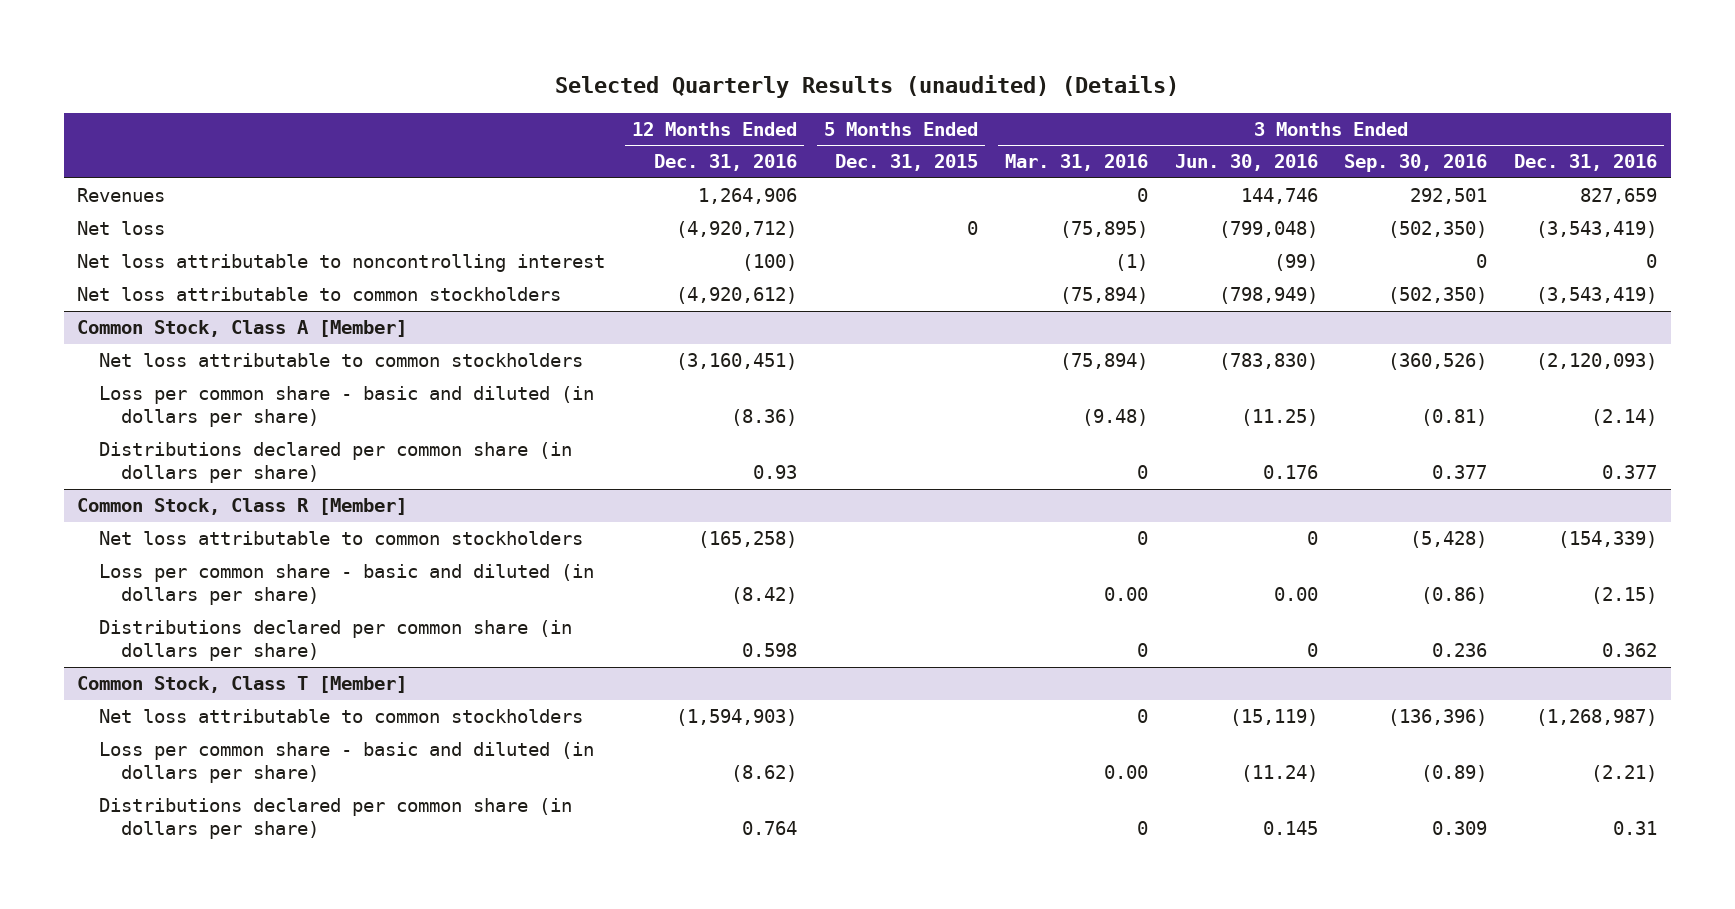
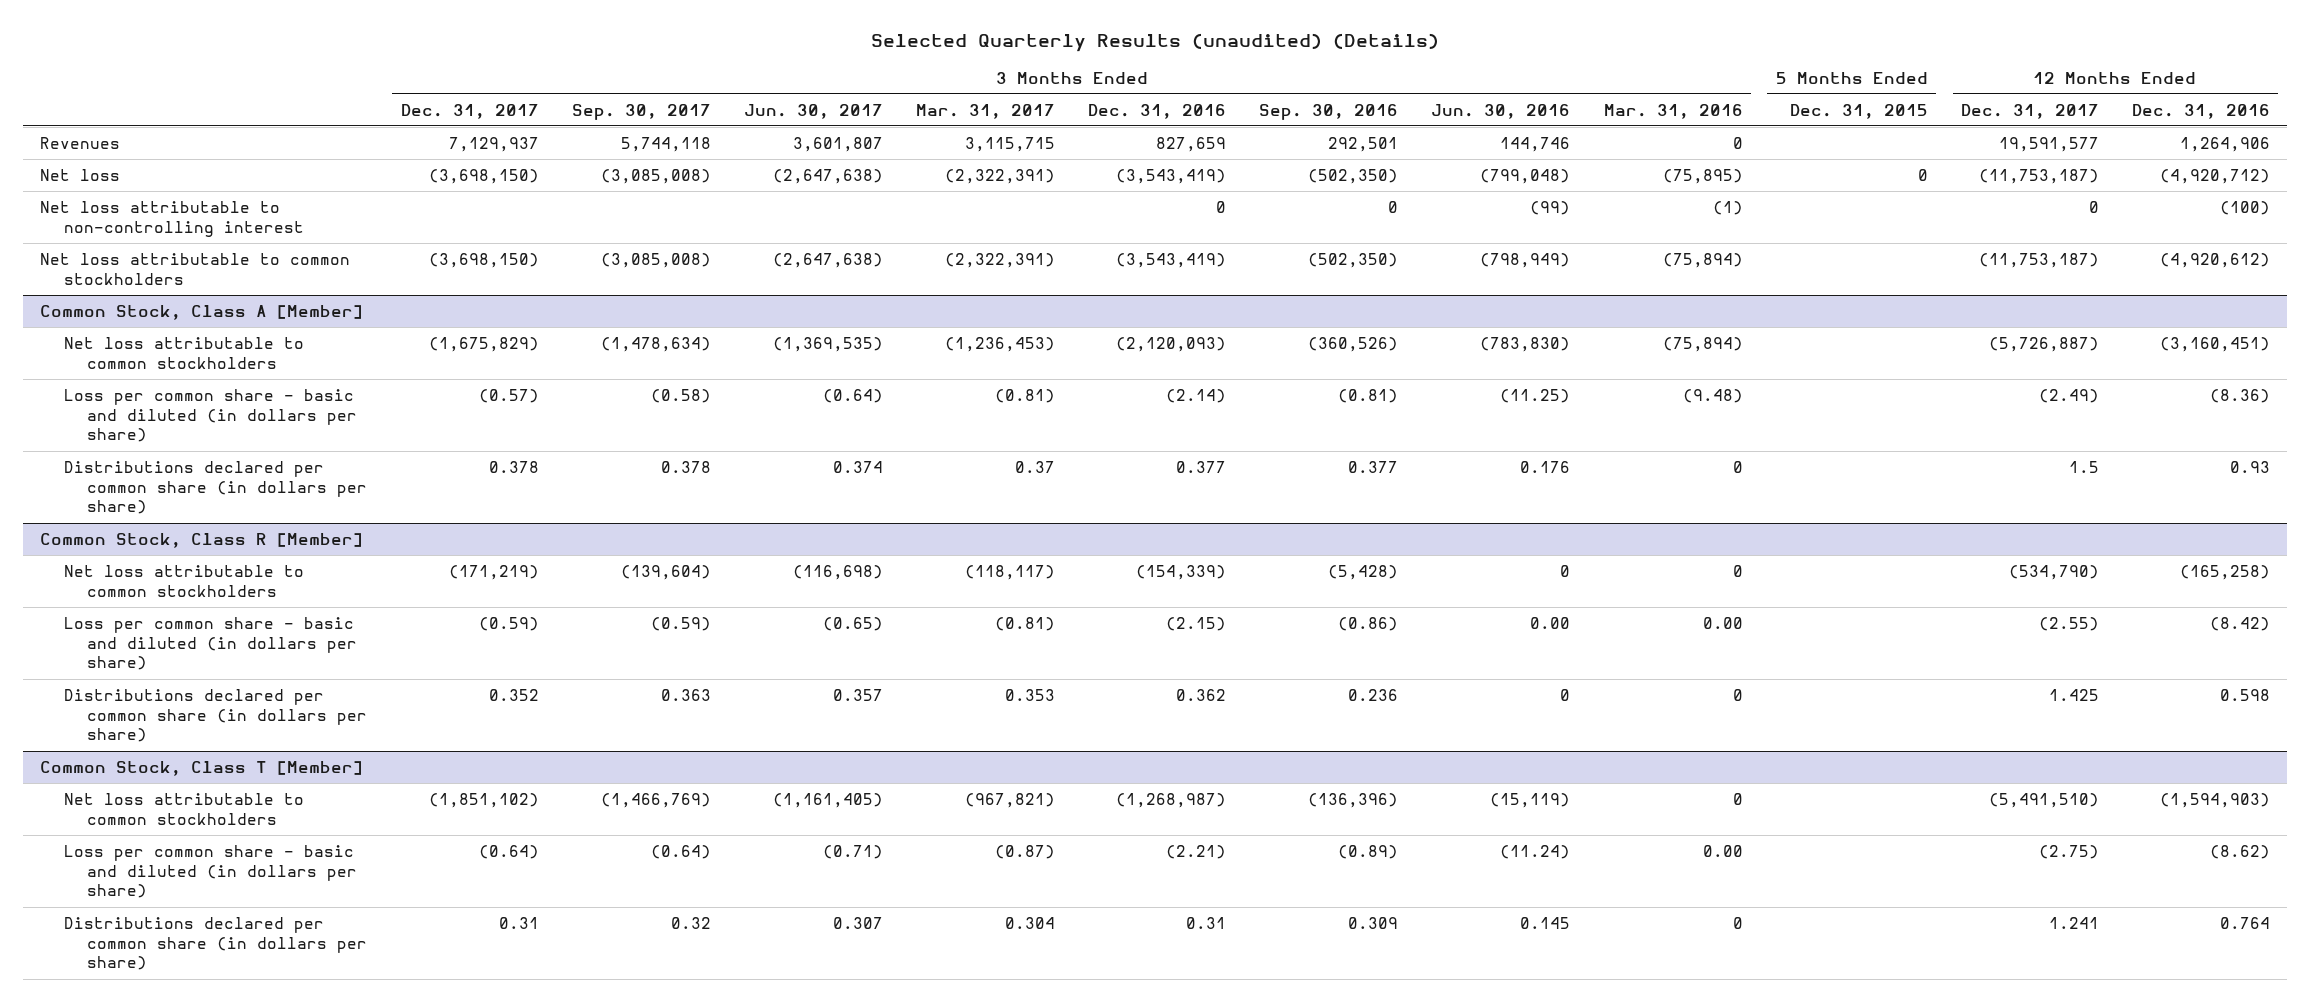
- | 12 Months Ended Dec. 31, 2016 | 5 Months Ended Dec. 31, 2015 | 3 Months Ended Mar. 31, 2016 | 3 Months Ended Jun. 30, 2016 | 3 Months Ended Sep. 30, 2016 | 3 Months Ended Dec. 31, 2016
+ | 3 Months Ended Dec. 31, 2017 | 3 Months Ended Sep. 30, 2017 | 3 Months Ended Jun. 30, 2017 | 3 Months Ended Mar. 31, 2017 | 3 Months Ended Dec. 31, 2016 | 3 Months Ended Sep. 30, 2016 | 3 Months Ended Jun. 30, 2016 | 3 Months Ended Mar. 31, 2016 | 5 Months Ended Dec. 31, 2015 | 12 Months Ended Dec. 31, 2017 | 12 Months Ended Dec. 31, 2016
- Net loss attributable to noncontrolling interest | (100) | | (1) | (99) | 0 | 0
+ Net loss attributable to non-controlling interest | | | | | 0 | 0 | (99) | (1) | | 0 | (100)

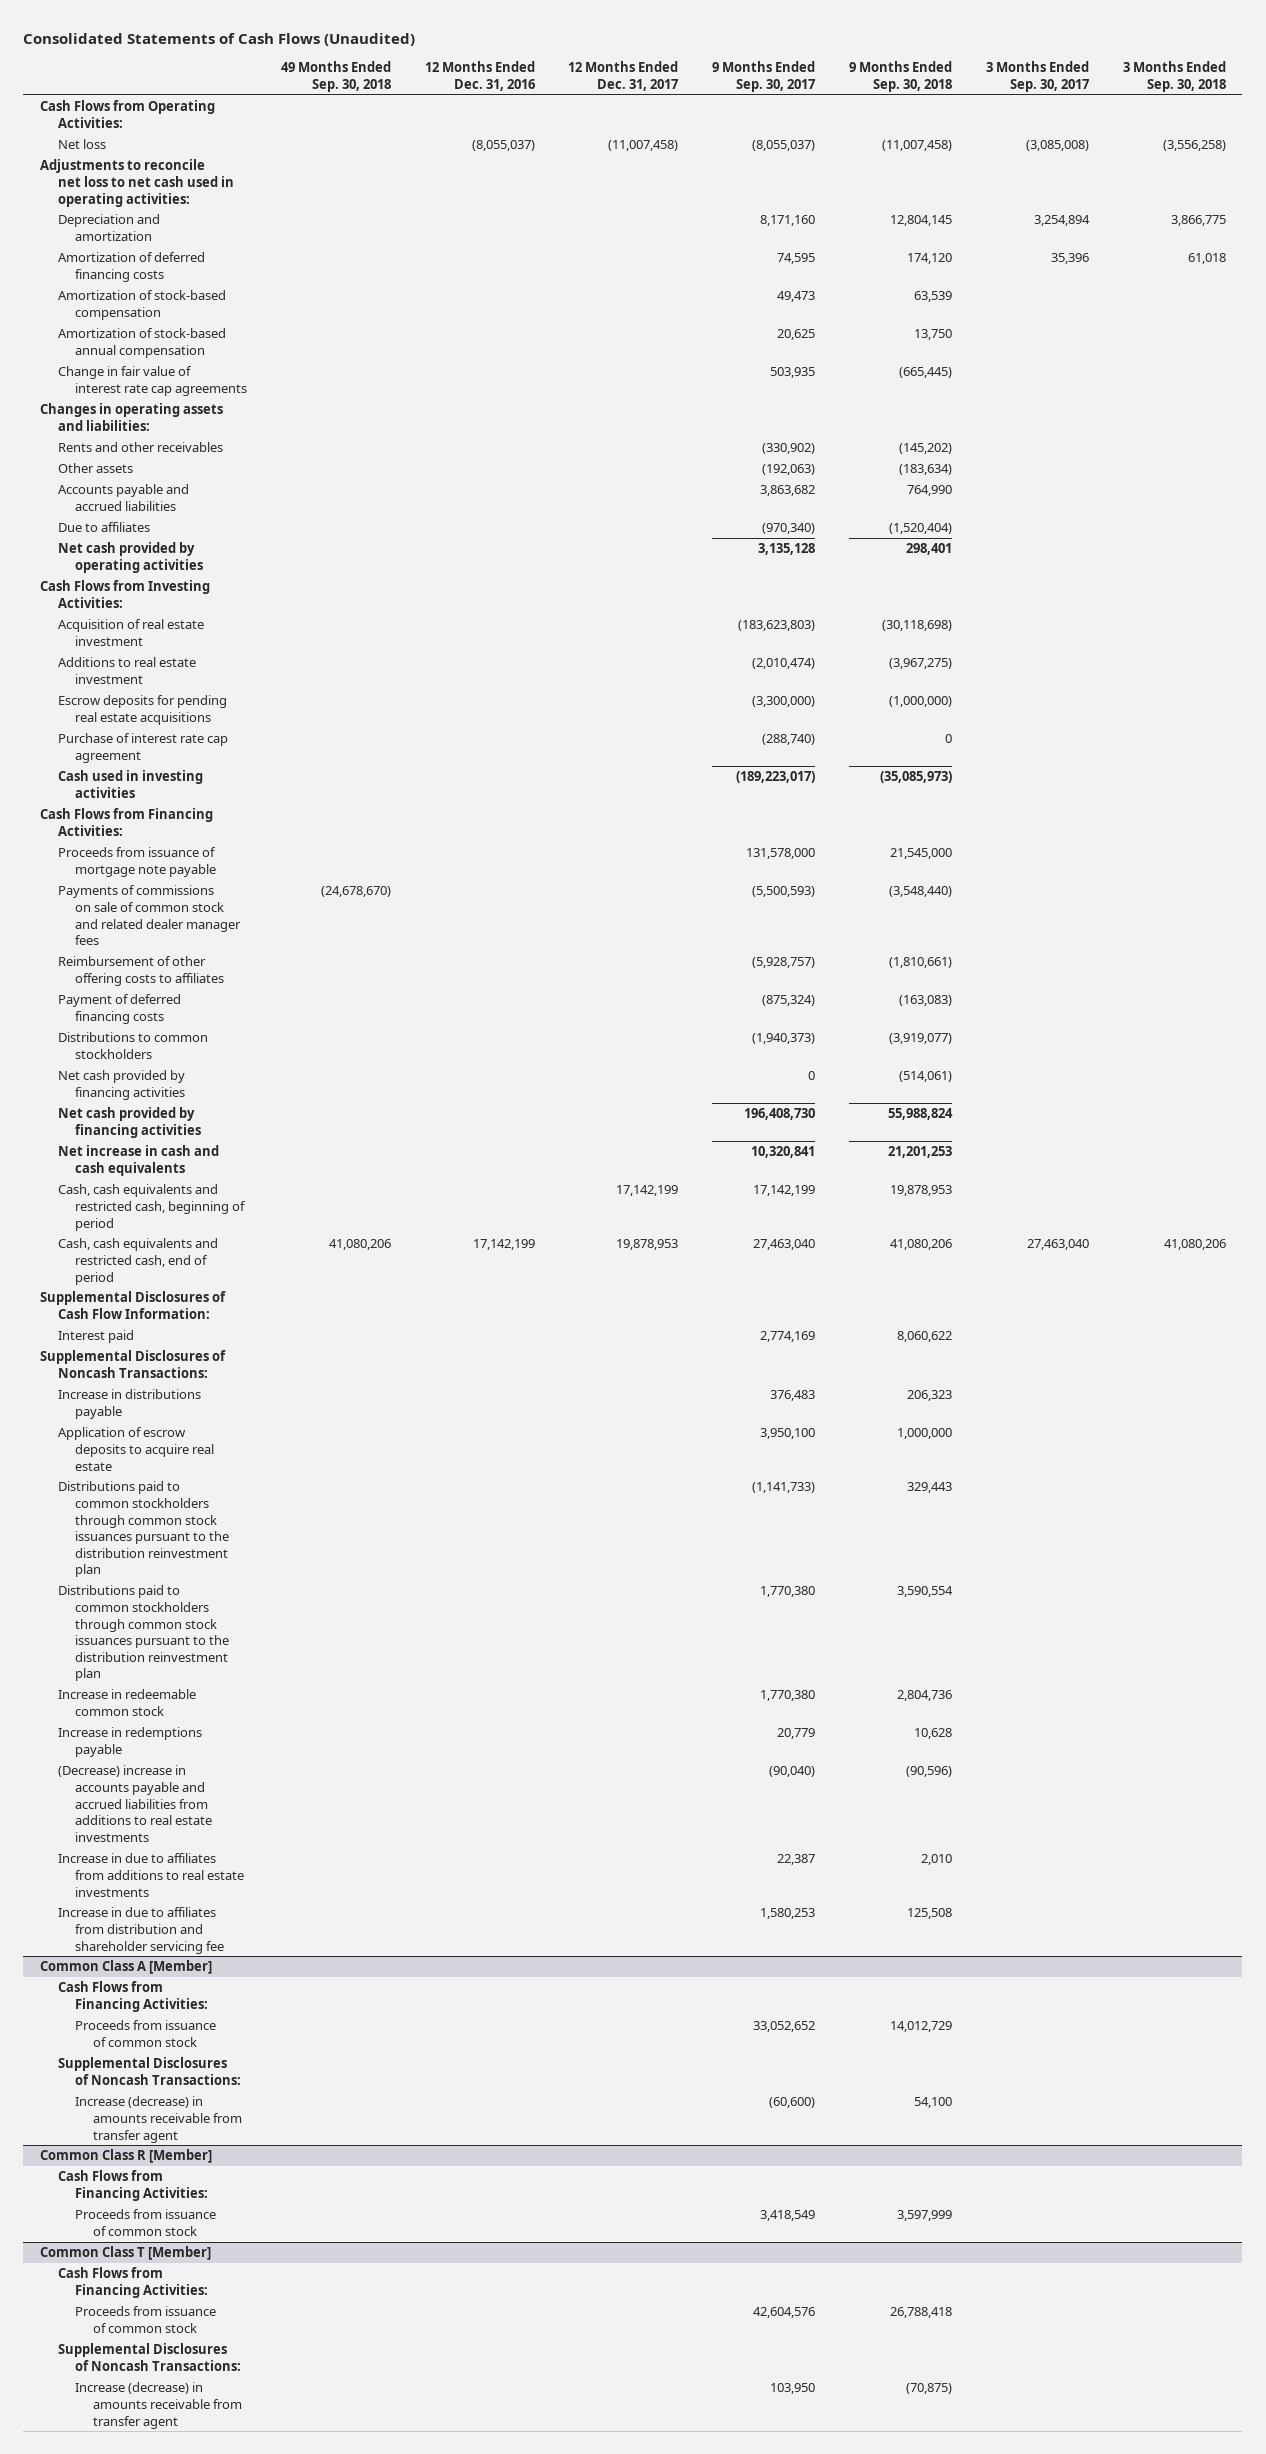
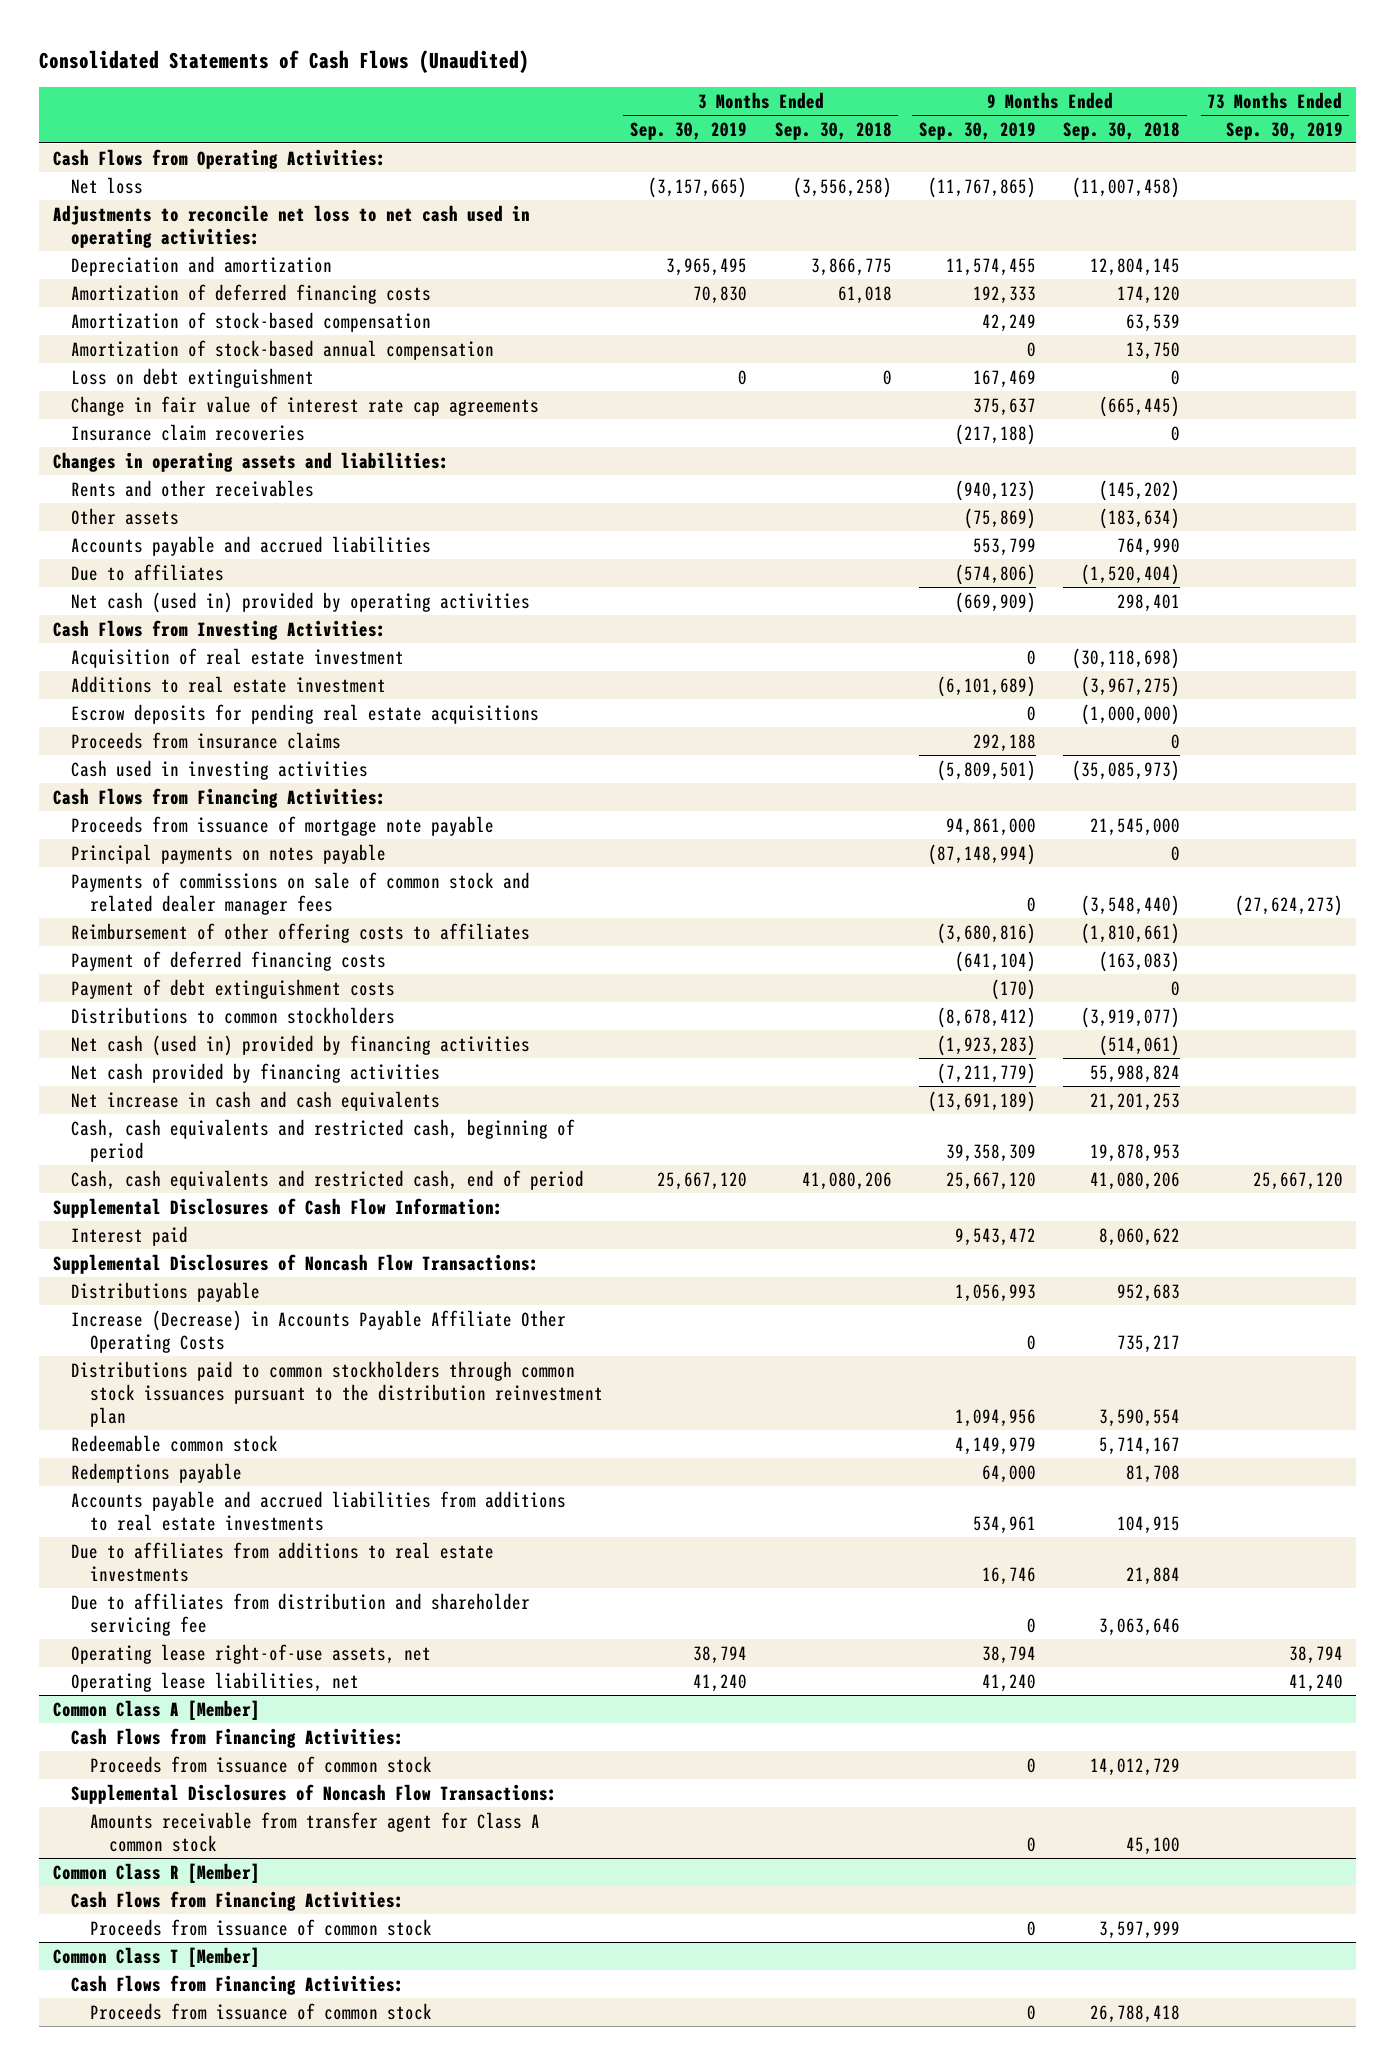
- | 49 Months Ended Sep. 30, 2018 | 12 Months Ended Dec. 31, 2016 | 12 Months Ended Dec. 31, 2017 | 9 Months Ended Sep. 30, 2017 | 9 Months Ended Sep. 30, 2018 | 3 Months Ended Sep. 30, 2017 | 3 Months Ended Sep. 30, 2018
+ | 3 Months Ended Sep. 30, 2019 | 3 Months Ended Sep. 30, 2018 | 9 Months Ended Sep. 30, 2019 | 9 Months Ended Sep. 30, 2018 | 73 Months Ended Sep. 30, 2019
+ Loss on debt extinguishment | 0 | 0 | 167,469 | 0 |
+ Insurance claim recoveries | | | (217,188) | 0 |
- Net cash provided by operating activities | | | | 3,135,128 | 298,401 | |
+ Net cash (used in) provided by operating activities | | | (669,909) | 298,401 |
- Purchase of interest rate cap agreement | | | | (288,740) | 0 | |
+ Proceeds from insurance claims | | | 292,188 | 0 |
+ Principal payments on notes payable | | | (87,148,994) | 0 |
+ Payment of debt extinguishment costs | | | (170) | 0 |
- Net cash provided by financing activities | | | | 0 | (514,061) | |
+ Net cash (used in) provided by financing activities | | | (1,923,283) | (514,061) |
- Supplemental Disclosures of Noncash Transactions:
- Increase in distributions payable | | | | 376,483 | 206,323 | |
- Application of escrow deposits to acquire real estate | | | | 3,950,100 | 1,000,000 | |
- Distributions paid to common stockholders through common stock issuances pursuant to the distribution reinvestment plan | | | | (1,141,733) | 329,443 | |
+ Supplemental Disclosures of Noncash Flow Transactions:
+ Distributions payable | | | 1,056,993 | 952,683 |
+ Increase (Decrease) in Accounts Payable Affiliate Other Operating Costs | | | 0 | 735,217 |
- Increase in redeemable common stock | | | | 1,770,380 | 2,804,736 | |
- Increase in redemptions payable | | | | 20,779 | 10,628 | |
- (Decrease) increase in accounts payable and accrued liabilities from additions to real estate investments | | | | (90,040) | (90,596) | |
- Increase in due to affiliates from additions to real estate investments | | | | 22,387 | 2,010 | |
- Increase in due to affiliates from distribution and shareholder servicing fee | | | | 1,580,253 | 125,508 | |
+ Redeemable common stock | | | 4,149,979 | 5,714,167 |
+ Redemptions payable | | | 64,000 | 81,708 |
+ Accounts payable and accrued liabilities from additions to real estate investments | | | 534,961 | 104,915 |
+ Due to affiliates from additions to real estate investments | | | 16,746 | 21,884 |
+ Due to affiliates from distribution and shareholder servicing fee | | | 0 | 3,063,646 |
+ Operating lease right-of-use assets, net | 38,794 | | 38,794 | | 38,794
+ Operating lease liabilities, net | 41,240 | | 41,240 | | 41,240
@ Common Class A [Member]
- Supplemental Disclosures of Noncash Transactions:
- Increase (decrease) in amounts receivable from transfer agent | | | | (60,600) | 54,100 | |
+ Supplemental Disclosures of Noncash Flow Transactions:
+ Amounts receivable from transfer agent for Class A common stock | | | 0 | 45,100 |
@ Common Class T [Member]
- Supplemental Disclosures of Noncash Transactions:
- Increase (decrease) in amounts receivable from transfer agent | | | | 103,950 | (70,875) | |

